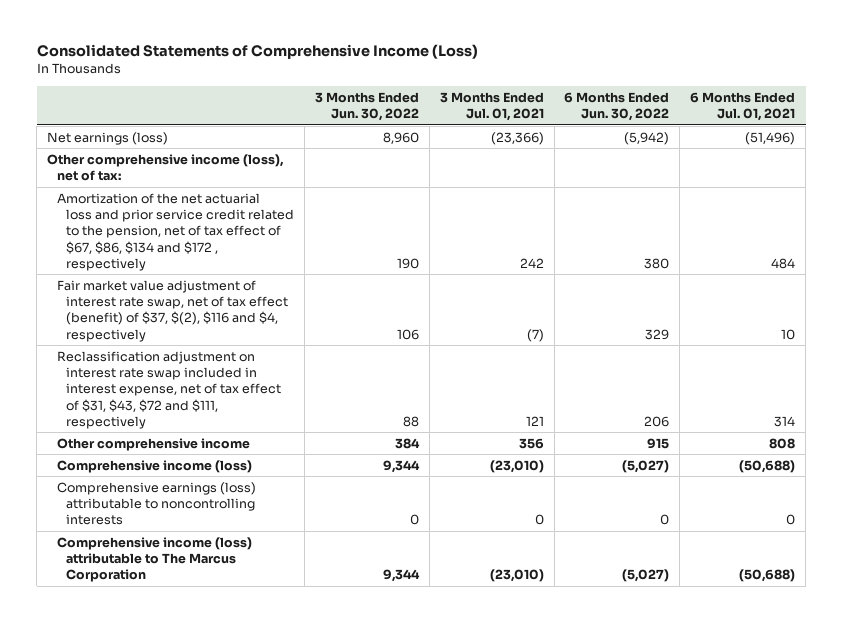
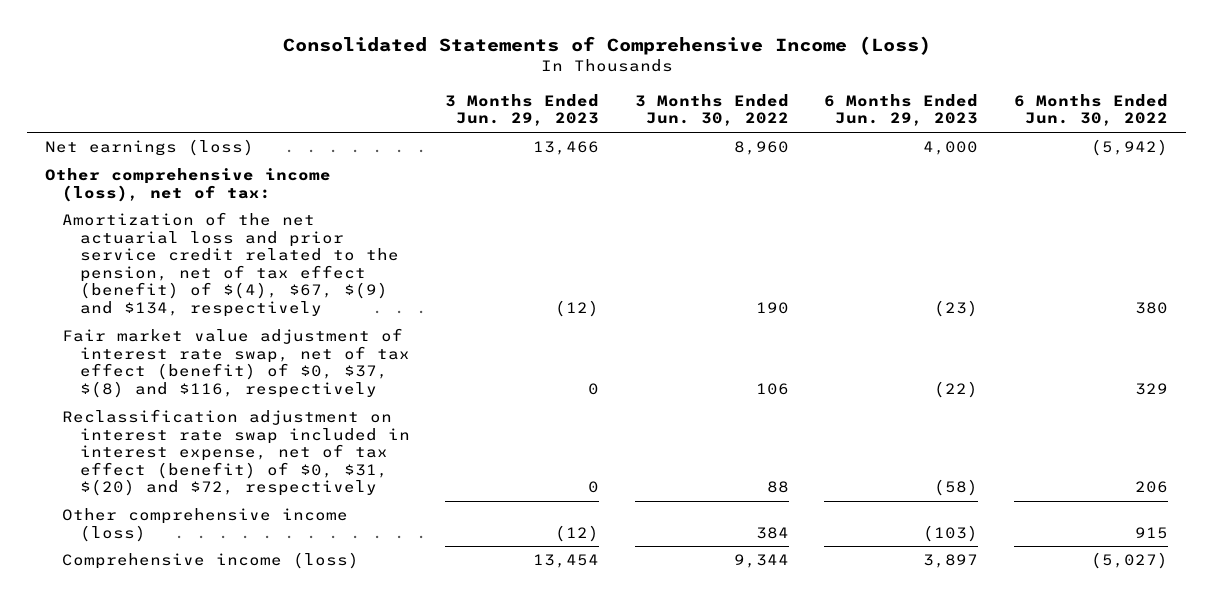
- | 3 Months Ended Jun. 30, 2022 | 3 Months Ended Jul. 01, 2021 | 6 Months Ended Jun. 30, 2022 | 6 Months Ended Jul. 01, 2021
+ | 3 Months Ended Jun. 29, 2023 | 3 Months Ended Jun. 30, 2022 | 6 Months Ended Jun. 29, 2023 | 6 Months Ended Jun. 30, 2022
- Amortization of the net actuarial loss and prior service credit related to the pension, net of tax effect of $67, $86, $134 and $172 , respectively | 190 | 242 | 380 | 484
- Fair market value adjustment of interest rate swap, net of tax effect (benefit) of $37, $(2), $116 and $4, respectively | 106 | (7) | 329 | 10
- Reclassification adjustment on interest rate swap included in interest expense, net of tax effect of $31, $43, $72 and $111, respectively | 88 | 121 | 206 | 314
- Other comprehensive income | 384 | 356 | 915 | 808
+ Amortization of the net actuarial loss and prior service credit related to the pension, net of tax effect (benefit) of $(4), $67, $(9) and $134, respectively | (12) | 190 | (23) | 380
+ Fair market value adjustment of interest rate swap, net of tax effect (benefit) of $0, $37, $(8) and $116, respectively | 0 | 106 | (22) | 329
+ Reclassification adjustment on interest rate swap included in interest expense, net of tax effect (benefit) of $0, $31, $(20) and $72, respectively | 0 | 88 | (58) | 206
+ Other comprehensive income (loss) | (12) | 384 | (103) | 915
- Comprehensive earnings (loss) attributable to noncontrolling interests | 0 | 0 | 0 | 0
- Comprehensive income (loss) attributable to The Marcus Corporation | 9,344 | (23,010) | (5,027) | (50,688)

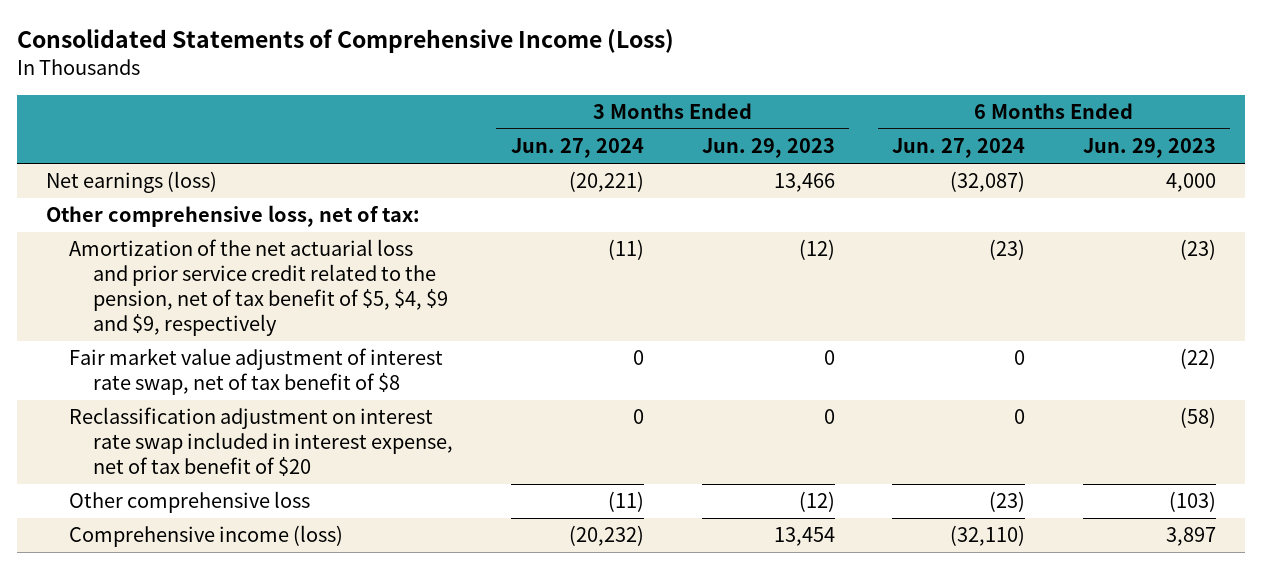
- | 3 Months Ended Jun. 29, 2023 | 3 Months Ended Jun. 30, 2022 | 6 Months Ended Jun. 29, 2023 | 6 Months Ended Jun. 30, 2022
+ | 3 Months Ended Jun. 27, 2024 | 3 Months Ended Jun. 29, 2023 | 6 Months Ended Jun. 27, 2024 | 6 Months Ended Jun. 29, 2023
- Other comprehensive income (loss), net of tax:
- Amortization of the net actuarial loss and prior service credit related to the pension, net of tax effect (benefit) of $(4), $67, $(9) and $134, respectively | (12) | 190 | (23) | 380
- Fair market value adjustment of interest rate swap, net of tax effect (benefit) of $0, $37, $(8) and $116, respectively | 0 | 106 | (22) | 329
- Reclassification adjustment on interest rate swap included in interest expense, net of tax effect (benefit) of $0, $31, $(20) and $72, respectively | 0 | 88 | (58) | 206
- Other comprehensive income (loss) | (12) | 384 | (103) | 915
+ Other comprehensive loss, net of tax:
+ Amortization of the net actuarial loss and prior service credit related to the pension, net of tax benefit of $5, $4, $9 and $9, respectively | (11) | (12) | (23) | (23)
+ Fair market value adjustment of interest rate swap, net of tax benefit of $8 | 0 | 0 | 0 | (22)
+ Reclassification adjustment on interest rate swap included in interest expense, net of tax benefit of $20 | 0 | 0 | 0 | (58)
+ Other comprehensive loss | (11) | (12) | (23) | (103)

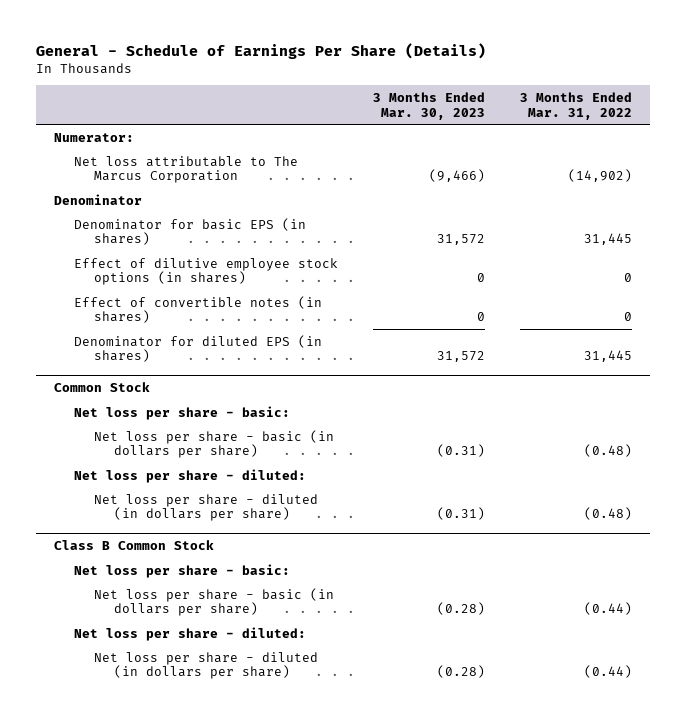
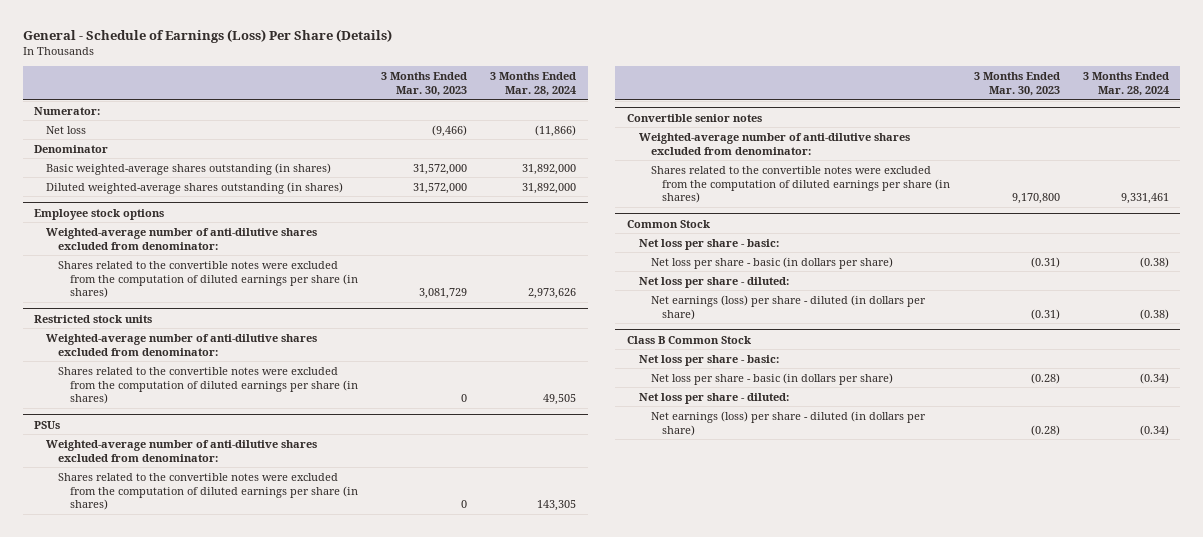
- General - Schedule of Earnings Per Share (Details)
+ General - Schedule of Earnings (Loss) Per Share (Details)
- | 3 Months Ended Mar. 30, 2023 | 3 Months Ended Mar. 31, 2022
+ | 3 Months Ended Mar. 30, 2023 | 3 Months Ended Mar. 28, 2024
- Net loss attributable to The Marcus Corporation | (9,466) | (14,902)
+ Net loss | (9,466) | (11,866)
- Denominator for basic EPS (in shares) | 31,572 | 31,445
- Effect of dilutive employee stock options (in shares) | 0 | 0
- Effect of convertible notes (in shares) | 0 | 0
- Denominator for diluted EPS (in shares) | 31,572 | 31,445
+ Basic weighted-average shares outstanding (in shares) | 31,572,000 | 31,892,000
+ Diluted weighted-average shares outstanding (in shares) | 31,572,000 | 31,892,000
+ Employee stock options
+ Weighted-average number of anti-dilutive shares excluded from denominator:
+ Shares related to the convertible notes were excluded from the computation of diluted earnings per share (in shares) | 3,081,729 | 2,973,626
+ Restricted stock units
+ Weighted-average number of anti-dilutive shares excluded from denominator:
+ Shares related to the convertible notes were excluded from the computation of diluted earnings per share (in shares) | 0 | 49,505
+ PSUs
+ Weighted-average number of anti-dilutive shares excluded from denominator:
+ Shares related to the convertible notes were excluded from the computation of diluted earnings per share (in shares) | 0 | 143,305
+ Convertible senior notes
+ Weighted-average number of anti-dilutive shares excluded from denominator:
+ Shares related to the convertible notes were excluded from the computation of diluted earnings per share (in shares) | 9,170,800 | 9,331,461
@ Common Stock
- Net loss per share - diluted (in dollars per share) | (0.31) | (0.48)
+ Net earnings (loss) per share - diluted (in dollars per share) | (0.31) | (0.38)
@ Class B Common Stock
- Net loss per share - diluted (in dollars per share) | (0.28) | (0.44)
+ Net earnings (loss) per share - diluted (in dollars per share) | (0.28) | (0.34)

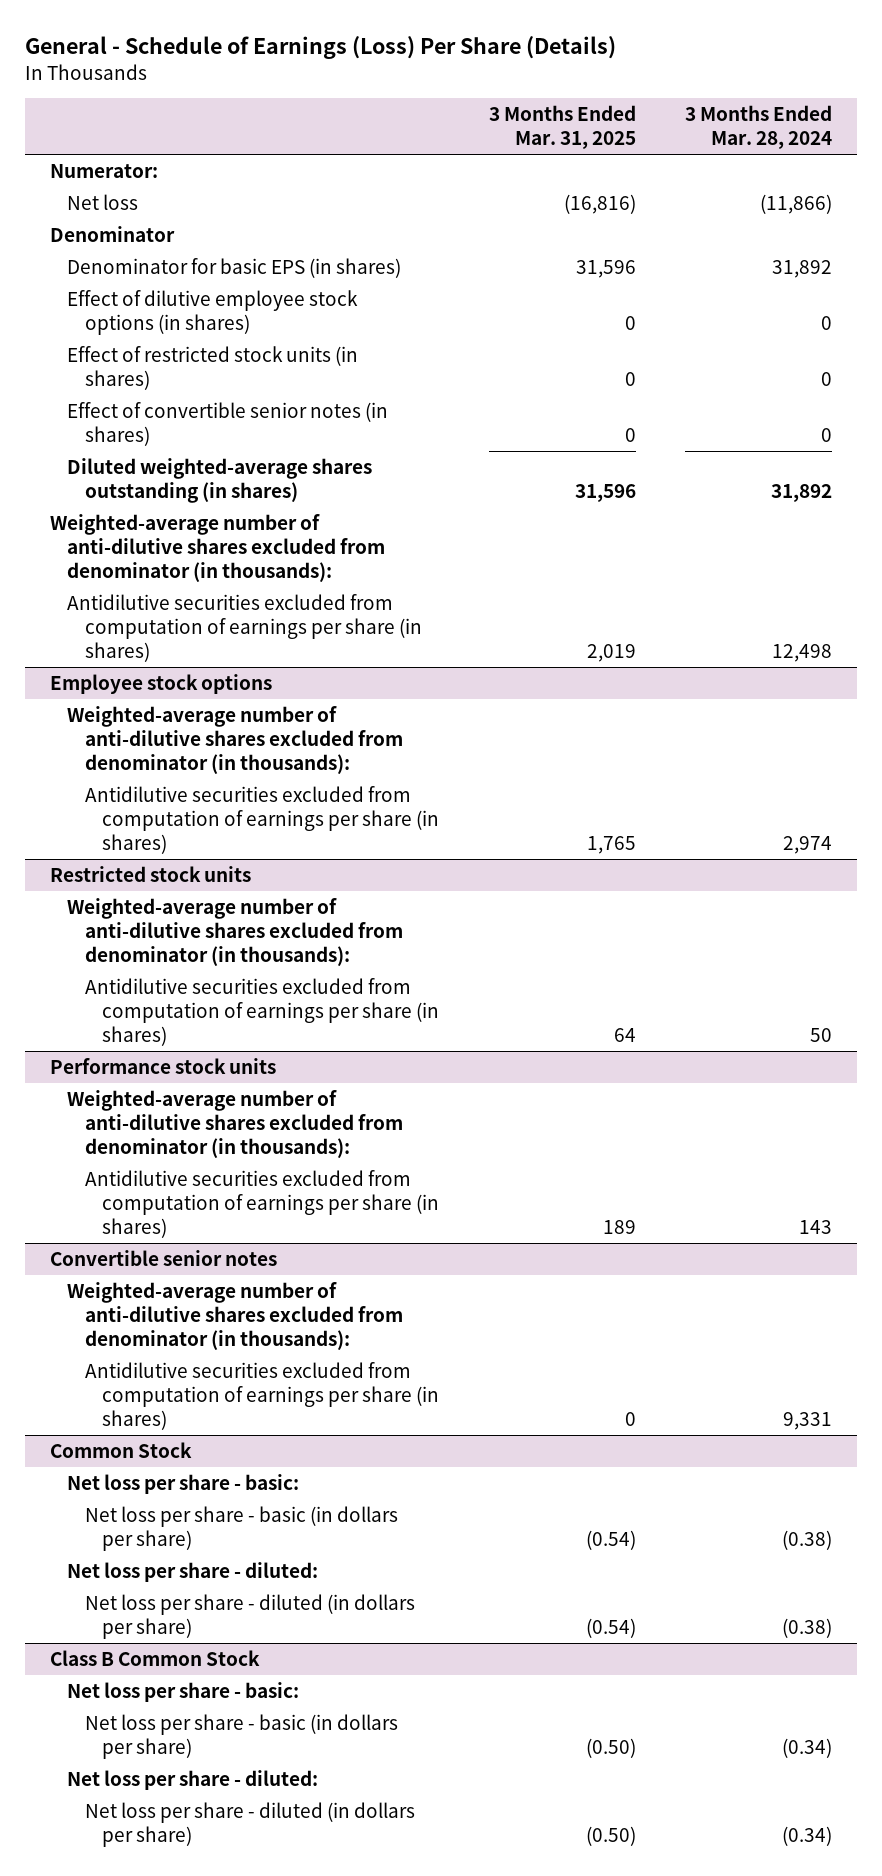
- | 3 Months Ended Mar. 30, 2023 | 3 Months Ended Mar. 28, 2024
+ | 3 Months Ended Mar. 31, 2025 | 3 Months Ended Mar. 28, 2024
- Basic weighted-average shares outstanding (in shares) | 31,572,000 | 31,892,000
- Diluted weighted-average shares outstanding (in shares) | 31,572,000 | 31,892,000
+ Denominator for basic EPS (in shares) | 31,596 | 31,892
+ Effect of dilutive employee stock options (in shares) | 0 | 0
+ Effect of restricted stock units (in shares) | 0 | 0
+ Effect of convertible senior notes (in shares) | 0 | 0
+ Diluted weighted-average shares outstanding (in shares) | 31,596 | 31,892
+ Weighted-average number of anti-dilutive shares excluded from denominator (in thousands):
+ Antidilutive securities excluded from computation of earnings per share (in shares) | 2,019 | 12,498
@ Employee stock options
- Weighted-average number of anti-dilutive shares excluded from denominator:
- Shares related to the convertible notes were excluded from the computation of diluted earnings per share (in shares) | 3,081,729 | 2,973,626
+ Weighted-average number of anti-dilutive shares excluded from denominator (in thousands):
+ Antidilutive securities excluded from computation of earnings per share (in shares) | 1,765 | 2,974
@ Restricted stock units
- Weighted-average number of anti-dilutive shares excluded from denominator:
- Shares related to the convertible notes were excluded from the computation of diluted earnings per share (in shares) | 0 | 49,505
- PSUs
- Weighted-average number of anti-dilutive shares excluded from denominator:
- Shares related to the convertible notes were excluded from the computation of diluted earnings per share (in shares) | 0 | 143,305
@ Restricted stock units
+ Weighted-average number of anti-dilutive shares excluded from denominator (in thousands):
+ Antidilutive securities excluded from computation of earnings per share (in shares) | 64 | 50
+ Performance stock units
+ Weighted-average number of anti-dilutive shares excluded from denominator (in thousands):
+ Antidilutive securities excluded from computation of earnings per share (in shares) | 189 | 143
@ Convertible senior notes
- Weighted-average number of anti-dilutive shares excluded from denominator:
- Shares related to the convertible notes were excluded from the computation of diluted earnings per share (in shares) | 9,170,800 | 9,331,461
+ Weighted-average number of anti-dilutive shares excluded from denominator (in thousands):
+ Antidilutive securities excluded from computation of earnings per share (in shares) | 0 | 9,331
@ Common Stock
- Net earnings (loss) per share - diluted (in dollars per share) | (0.31) | (0.38)
+ Net loss per share - diluted (in dollars per share) | (0.54) | (0.38)
@ Class B Common Stock
- Net earnings (loss) per share - diluted (in dollars per share) | (0.28) | (0.34)
+ Net loss per share - diluted (in dollars per share) | (0.50) | (0.34)

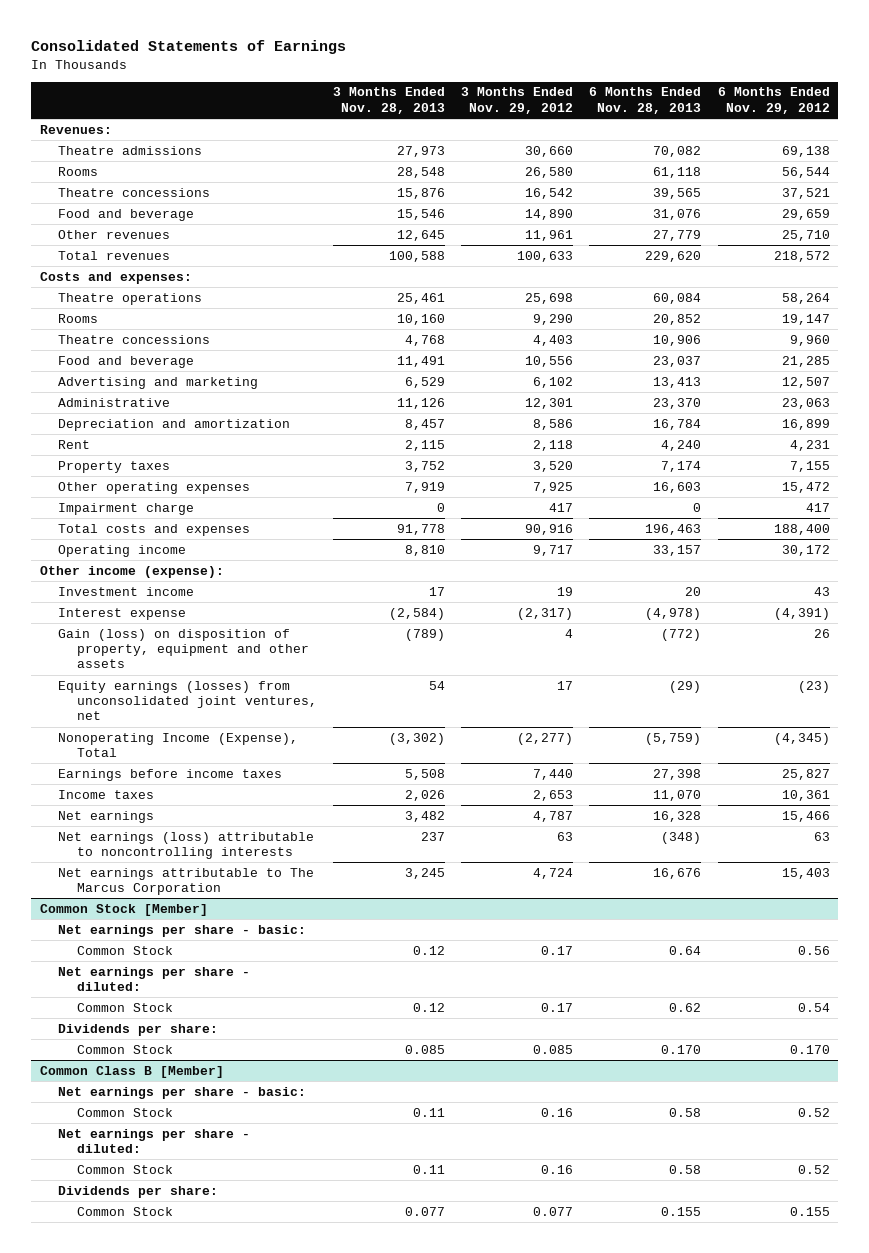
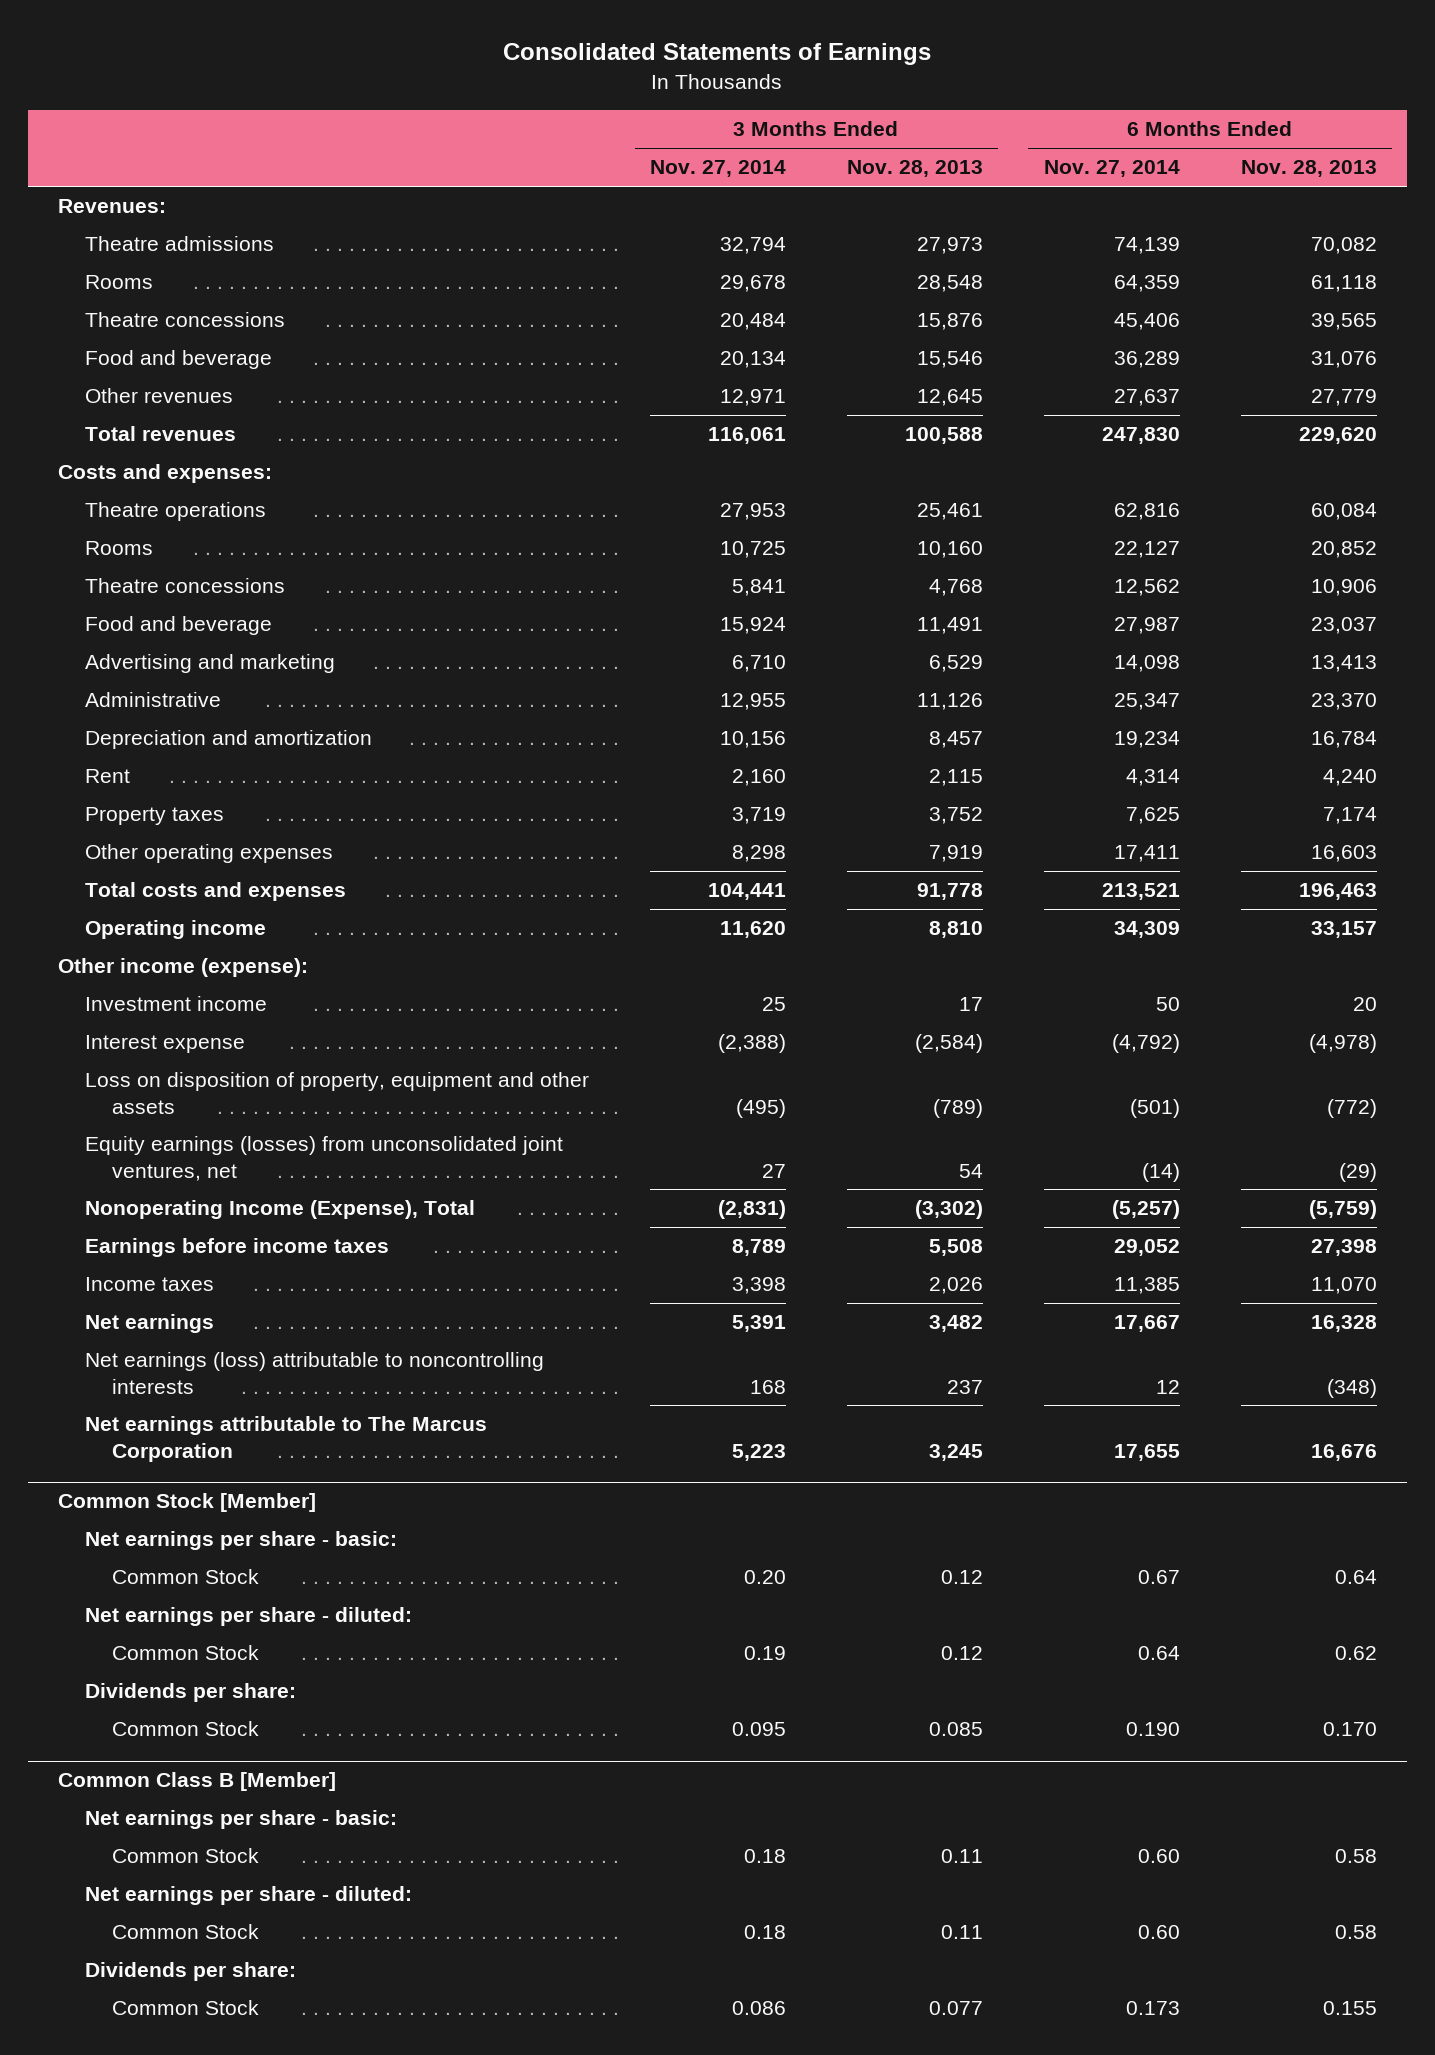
- | 3 Months Ended Nov. 28, 2013 | 3 Months Ended Nov. 29, 2012 | 6 Months Ended Nov. 28, 2013 | 6 Months Ended Nov. 29, 2012
+ | 3 Months Ended Nov. 27, 2014 | 3 Months Ended Nov. 28, 2013 | 6 Months Ended Nov. 27, 2014 | 6 Months Ended Nov. 28, 2013
- Impairment charge | 0 | 417 | 0 | 417
- Gain (loss) on disposition of property, equipment and other assets | (789) | 4 | (772) | 26
+ Loss on disposition of property, equipment and other assets | (495) | (789) | (501) | (772)

